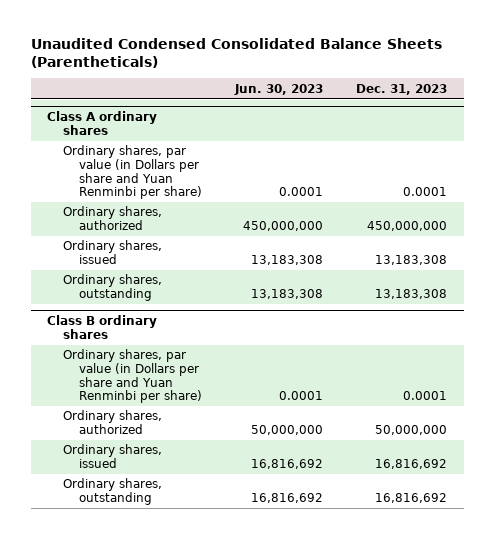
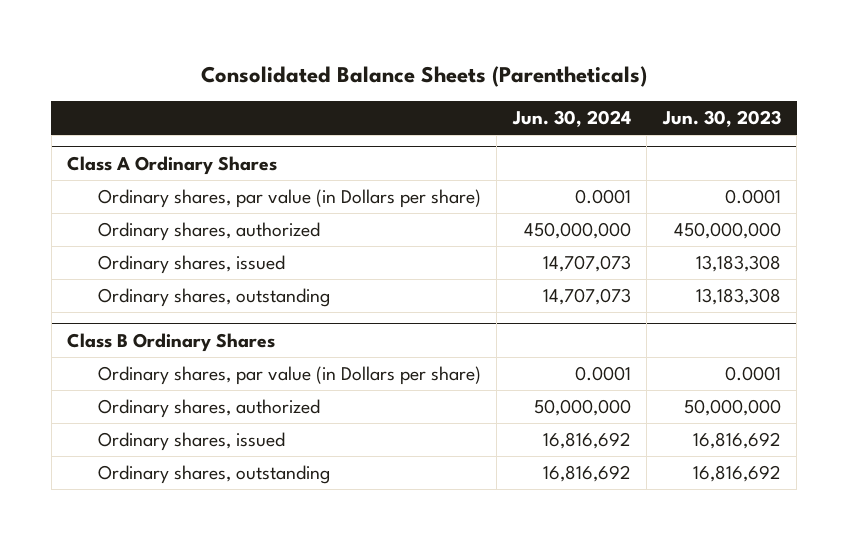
- Unaudited Condensed Consolidated Balance Sheets (Parentheticals)
+ Consolidated Balance Sheets (Parentheticals)
- | Jun. 30, 2023 | Dec. 31, 2023
+ | Jun. 30, 2024 | Jun. 30, 2023
- Class A ordinary shares
- Ordinary shares, par value (in Dollars per share and Yuan Renminbi per share) | 0.0001 | 0.0001
+ Class A Ordinary Shares
+ Ordinary shares, par value (in Dollars per share) | 0.0001 | 0.0001
- Class B ordinary shares
- Ordinary shares, par value (in Dollars per share and Yuan Renminbi per share) | 0.0001 | 0.0001
+ Class B Ordinary Shares
+ Ordinary shares, par value (in Dollars per share) | 0.0001 | 0.0001

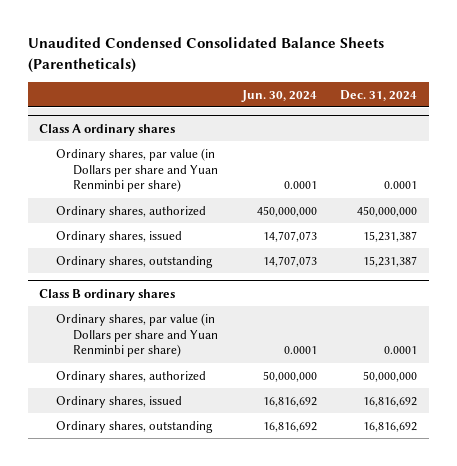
- Consolidated Balance Sheets (Parentheticals)
+ Unaudited Condensed Consolidated Balance Sheets (Parentheticals)
- | Jun. 30, 2024 | Jun. 30, 2023
+ | Jun. 30, 2024 | Dec. 31, 2024
- Class A Ordinary Shares
- Ordinary shares, par value (in Dollars per share) | 0.0001 | 0.0001
+ Class A ordinary shares
+ Ordinary shares, par value (in Dollars per share and Yuan Renminbi per share) | 0.0001 | 0.0001
- Class B Ordinary Shares
- Ordinary shares, par value (in Dollars per share) | 0.0001 | 0.0001
+ Class B ordinary shares
+ Ordinary shares, par value (in Dollars per share and Yuan Renminbi per share) | 0.0001 | 0.0001

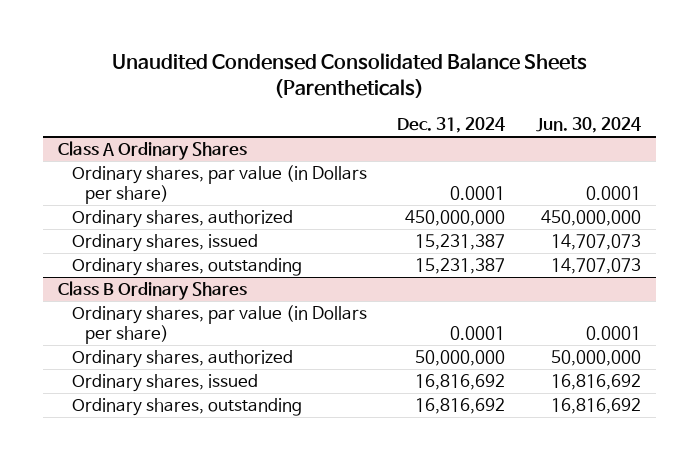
- | Jun. 30, 2024 | Dec. 31, 2024
+ | Dec. 31, 2024 | Jun. 30, 2024
- Class A ordinary shares
- Ordinary shares, par value (in Dollars per share and Yuan Renminbi per share) | 0.0001 | 0.0001
+ Class A Ordinary Shares
+ Ordinary shares, par value (in Dollars per share) | 0.0001 | 0.0001
- Class B ordinary shares
- Ordinary shares, par value (in Dollars per share and Yuan Renminbi per share) | 0.0001 | 0.0001
+ Class B Ordinary Shares
+ Ordinary shares, par value (in Dollars per share) | 0.0001 | 0.0001

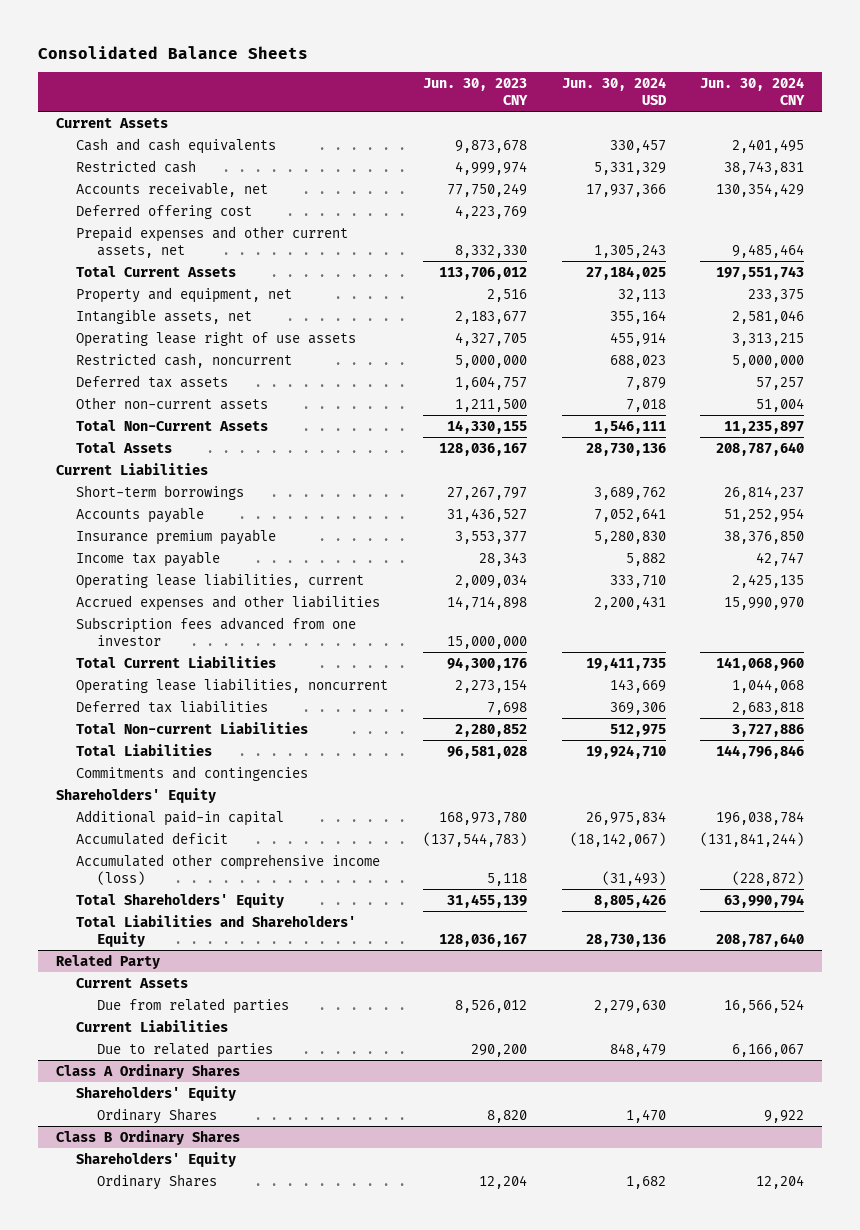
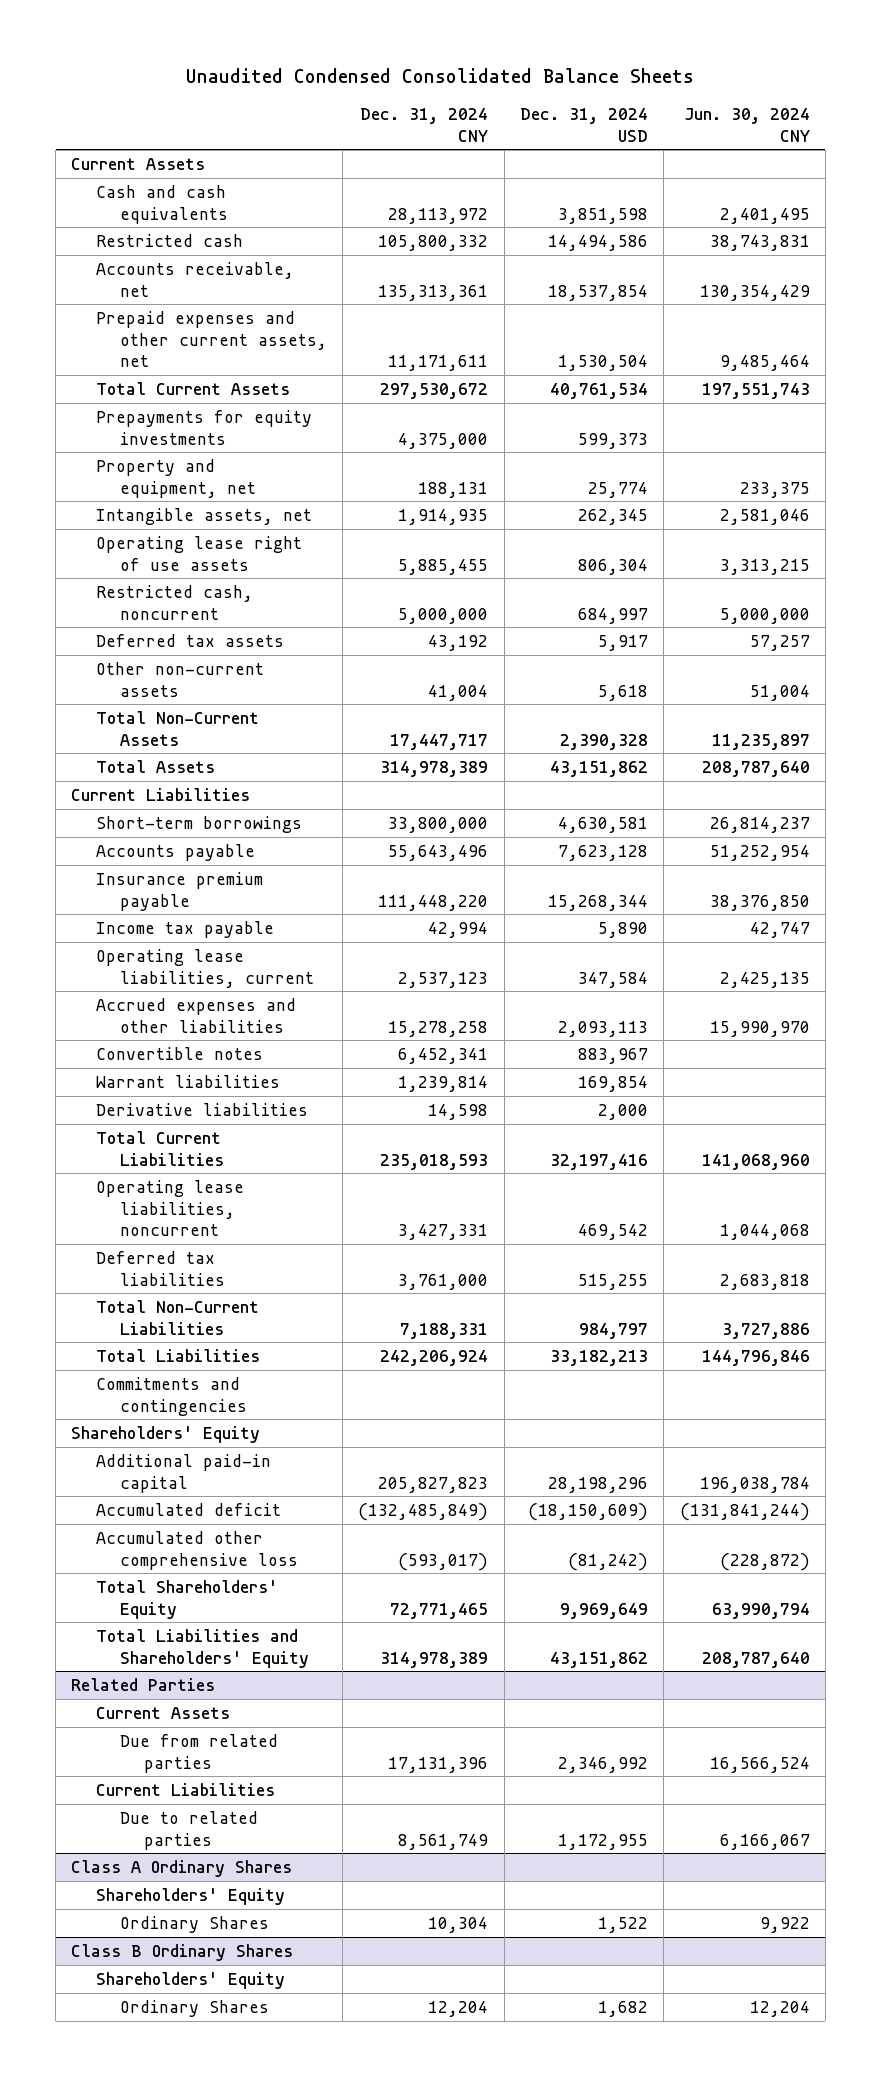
- Consolidated Balance Sheets
+ Unaudited Condensed Consolidated Balance Sheets
- | Jun. 30, 2023 CNY | Jun. 30, 2024 USD | Jun. 30, 2024 CNY
+ | Dec. 31, 2024 CNY | Dec. 31, 2024 USD | Jun. 30, 2024 CNY
- Deferred offering cost | 4,223,769 | |
+ Prepayments for equity investments | 4,375,000 | 599,373 |
- Subscription fees advanced from one investor | 15,000,000 | |
+ Convertible notes | 6,452,341 | 883,967 |
+ Warrant liabilities | 1,239,814 | 169,854 |
+ Derivative liabilities | 14,598 | 2,000 |
- Total Non-current Liabilities | 2,280,852 | 512,975 | 3,727,886
+ Total Non-Current Liabilities | 7,188,331 | 984,797 | 3,727,886
- Accumulated other comprehensive income (loss) | 5,118 | (31,493) | (228,872)
+ Accumulated other comprehensive loss | (593,017) | (81,242) | (228,872)
- Related Party
+ Related Parties

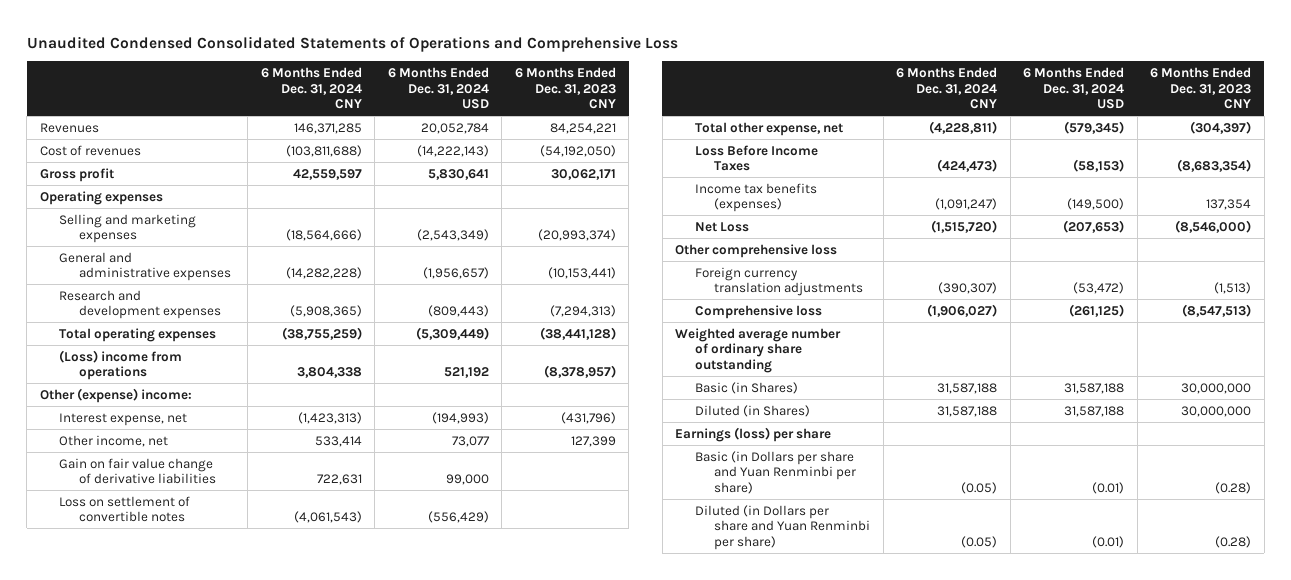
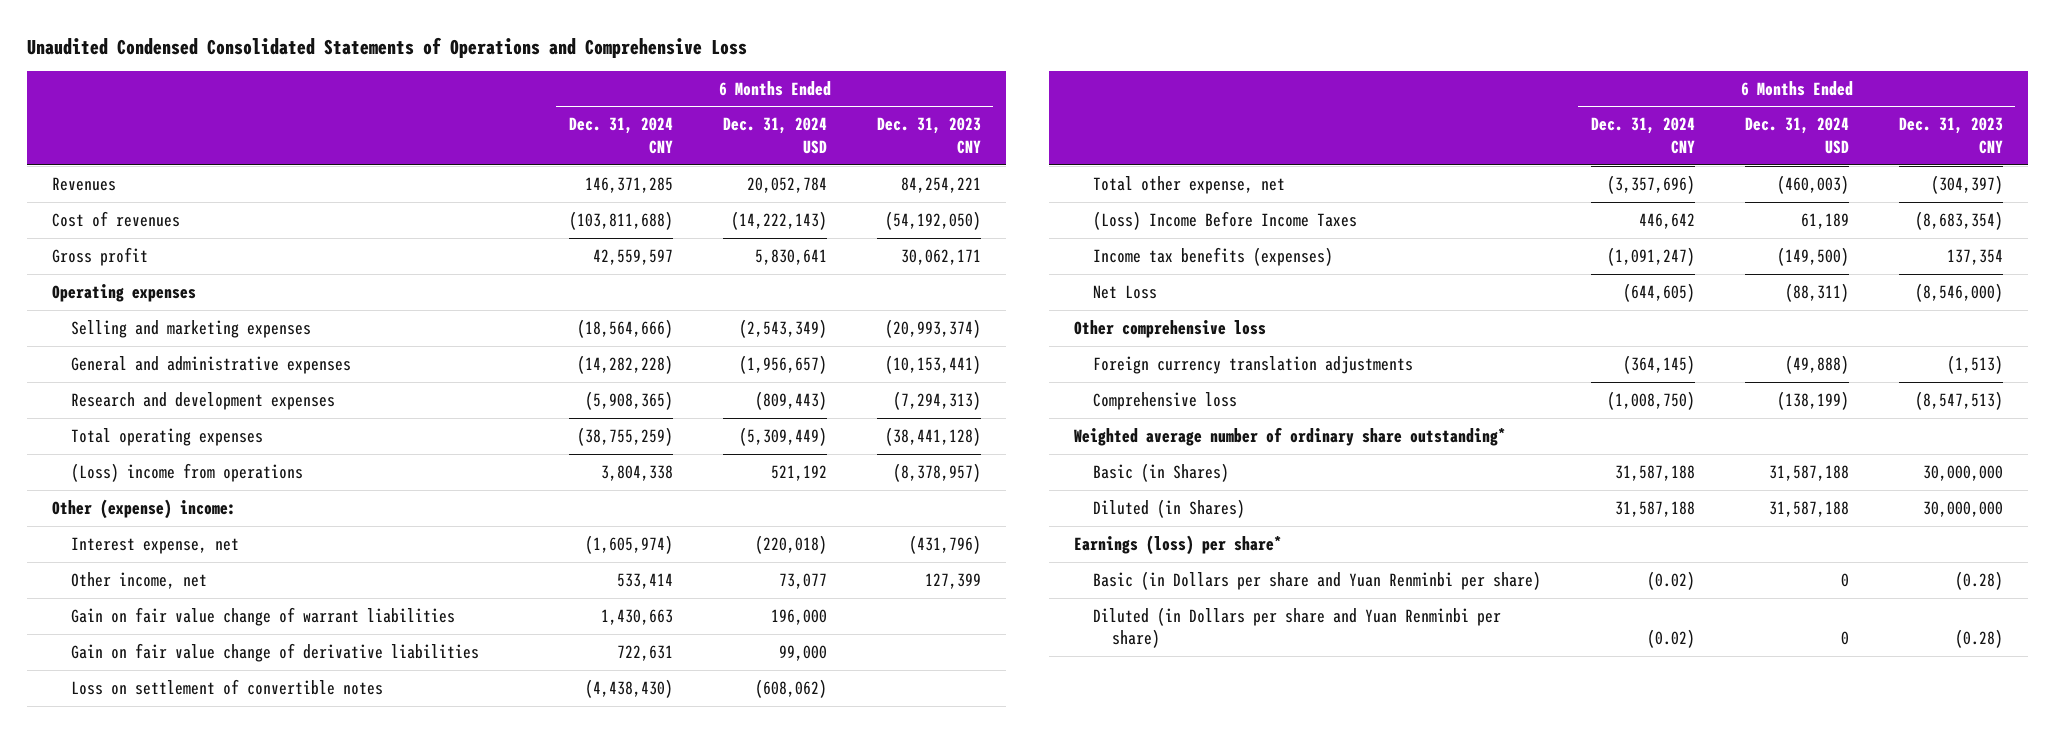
- Interest expense, net | (1,423,313) | (194,993) | (431,796)
+ Interest expense, net | (1,605,974) | (220,018) | (431,796)
+ Gain on fair value change of warrant liabilities | 1,430,663 | 196,000 |
- Loss on settlement of convertible notes | (4,061,543) | (556,429) |
- Total other expense, net | (4,228,811) | (579,345) | (304,397)
- Loss Before Income Taxes | (424,473) | (58,153) | (8,683,354)
+ Loss on settlement of convertible notes | (4,438,430) | (608,062) |
+ Total other expense, net | (3,357,696) | (460,003) | (304,397)
+ (Loss) Income Before Income Taxes | 446,642 | 61,189 | (8,683,354)
- Net Loss | (1,515,720) | (207,653) | (8,546,000)
+ Net Loss | (644,605) | (88,311) | (8,546,000)
- Foreign currency translation adjustments | (390,307) | (53,472) | (1,513)
- Comprehensive loss | (1,906,027) | (261,125) | (8,547,513)
- Weighted average number of ordinary share outstanding
+ Foreign currency translation adjustments | (364,145) | (49,888) | (1,513)
+ Comprehensive loss | (1,008,750) | (138,199) | (8,547,513)
+ Weighted average number of ordinary share outstanding*
- Earnings (loss) per share
- Basic (in Dollars per share and Yuan Renminbi per share) | (0.05) | (0.01) | (0.28)
- Diluted (in Dollars per share and Yuan Renminbi per share) | (0.05) | (0.01) | (0.28)
+ Earnings (loss) per share*
+ Basic (in Dollars per share and Yuan Renminbi per share) | (0.02) | 0 | (0.28)
+ Diluted (in Dollars per share and Yuan Renminbi per share) | (0.02) | 0 | (0.28)

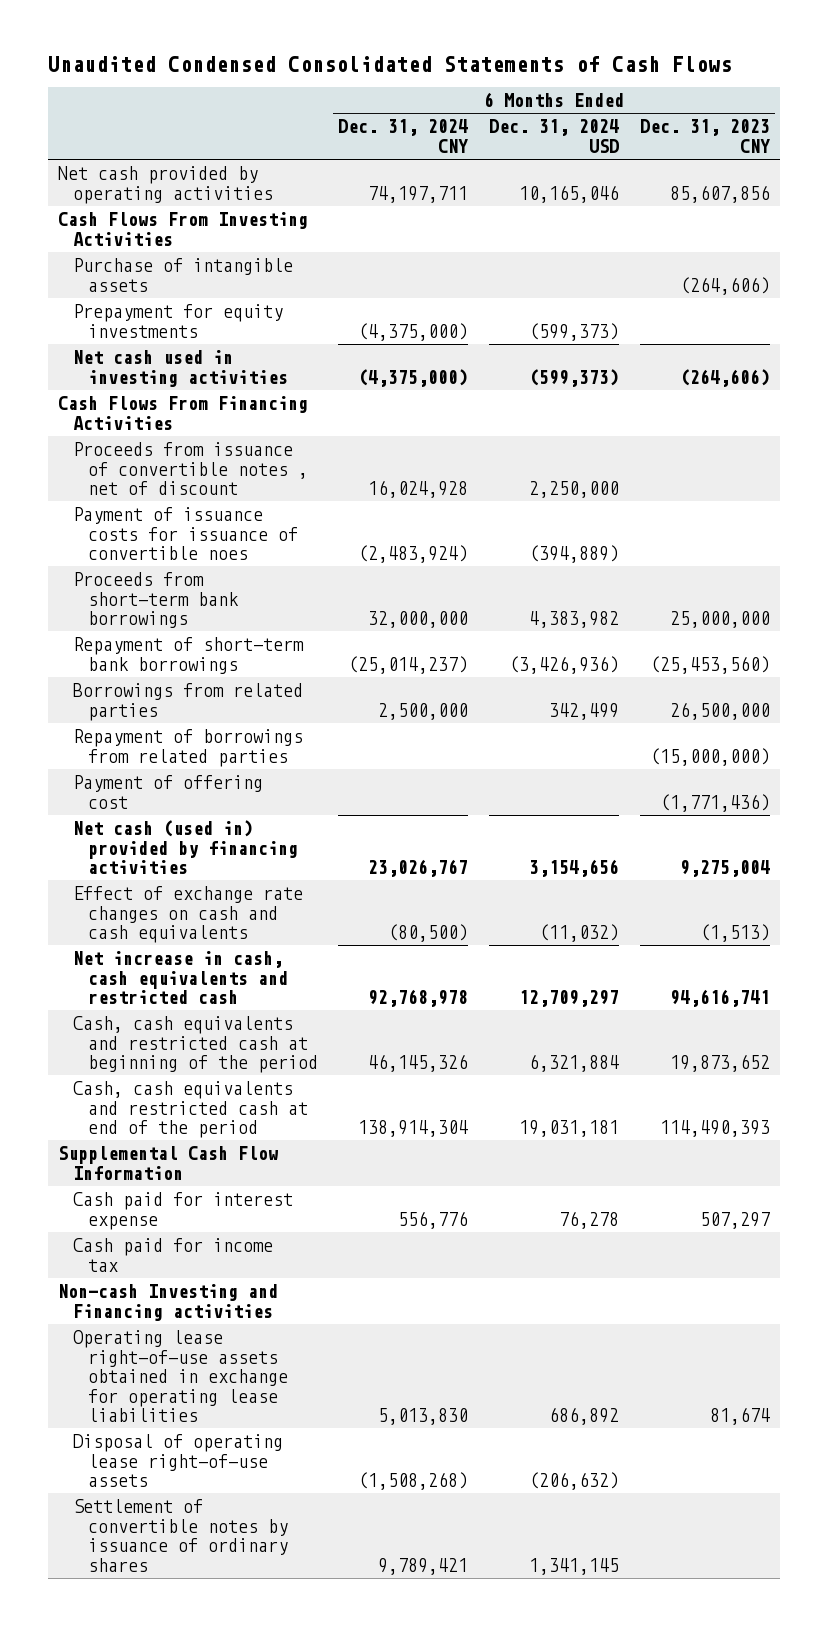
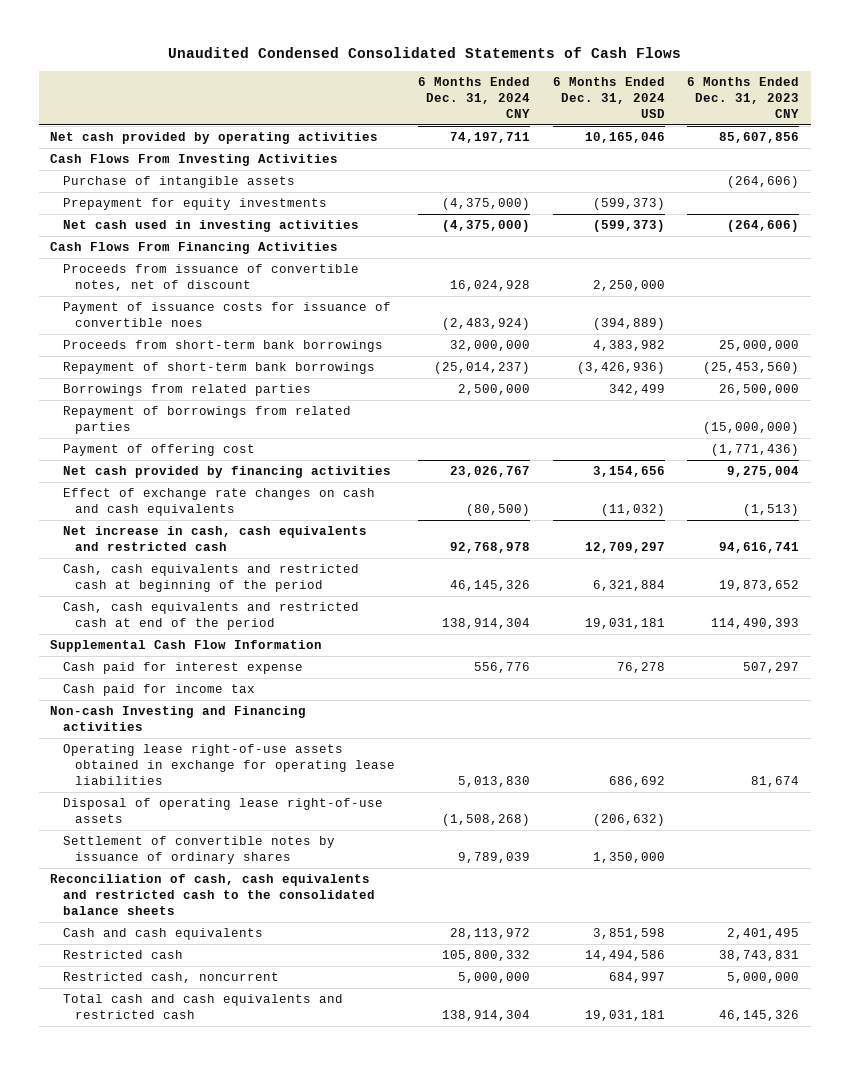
- Proceeds from issuance of convertible notes , net of discount | 16,024,928 | 2,250,000 |
+ Proceeds from issuance of convertible notes, net of discount | 16,024,928 | 2,250,000 |
- Net cash (used in) provided by financing activities | 23,026,767 | 3,154,656 | 9,275,004
+ Net cash provided by financing activities | 23,026,767 | 3,154,656 | 9,275,004
- Operating lease right-of-use assets obtained in exchange for operating lease liabilities | 5,013,830 | 686,892 | 81,674
+ Operating lease right-of-use assets obtained in exchange for operating lease liabilities | 5,013,830 | 686,692 | 81,674
- Settlement of convertible notes by issuance of ordinary shares | 9,789,421 | 1,341,145 |
+ Settlement of convertible notes by issuance of ordinary shares | 9,789,039 | 1,350,000 |
+ Reconciliation of cash, cash equivalents and restricted cash to the consolidated balance sheets
+ Cash and cash equivalents | 28,113,972 | 3,851,598 | 2,401,495
+ Restricted cash | 105,800,332 | 14,494,586 | 38,743,831
+ Restricted cash, noncurrent | 5,000,000 | 684,997 | 5,000,000
+ Total cash and cash equivalents and restricted cash | 138,914,304 | 19,031,181 | 46,145,326

